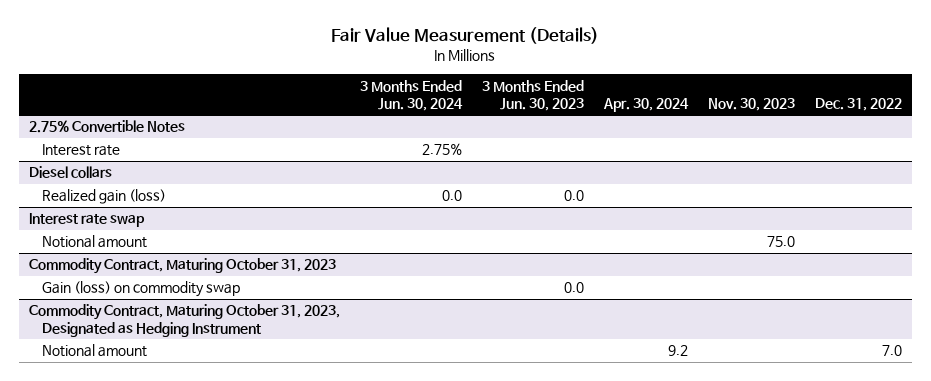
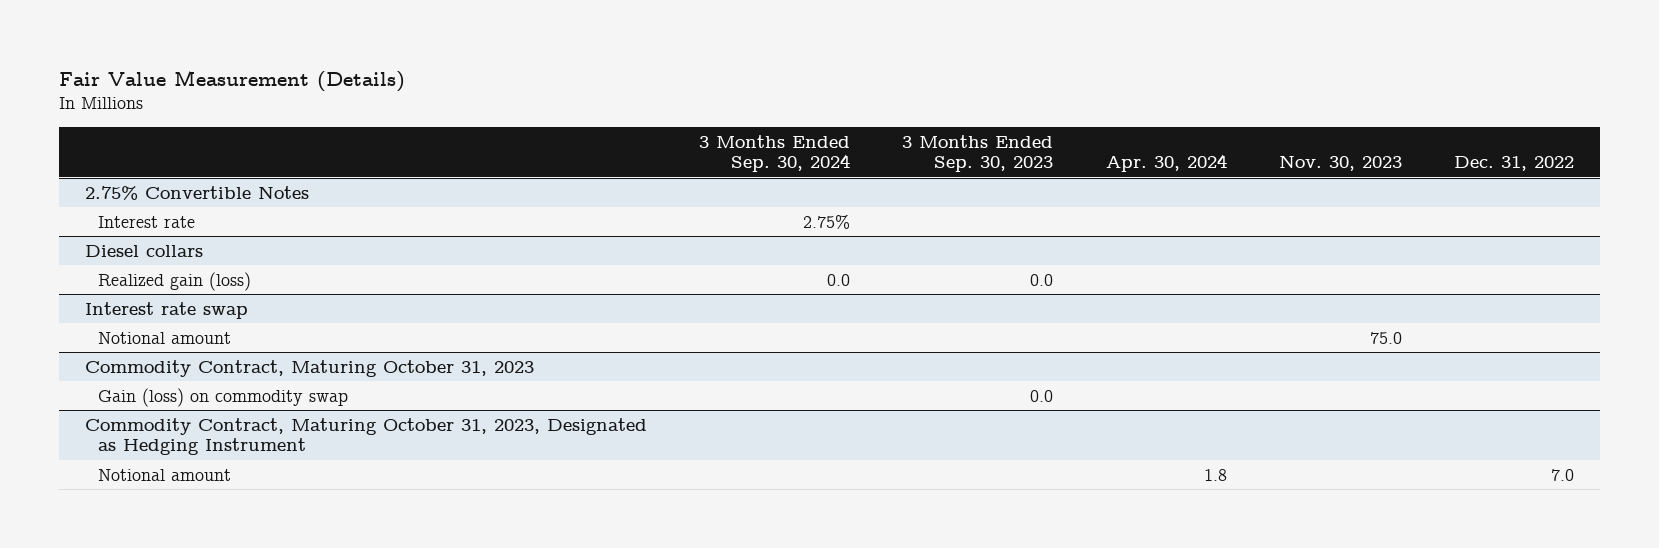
- | 3 Months Ended Jun. 30, 2024 | 3 Months Ended Jun. 30, 2023 | Apr. 30, 2024 | Nov. 30, 2023 | Dec. 31, 2022
+ | 3 Months Ended Sep. 30, 2024 | 3 Months Ended Sep. 30, 2023 | Apr. 30, 2024 | Nov. 30, 2023 | Dec. 31, 2022
@ Commodity Contract, Maturing October 31, 2023, Designated as Hedging Instrument
- Notional amount | | | 9.2 | | 7.0
+ Notional amount | | | 1.8 | | 7.0

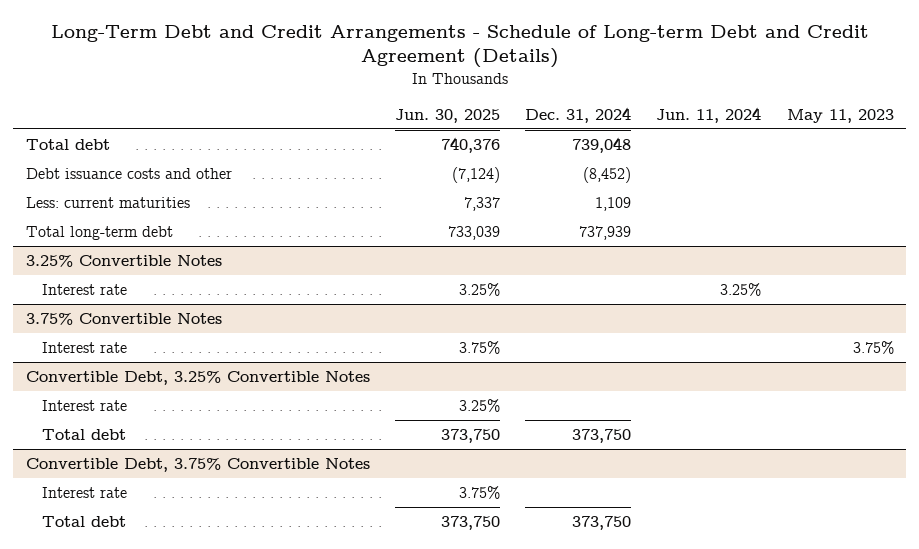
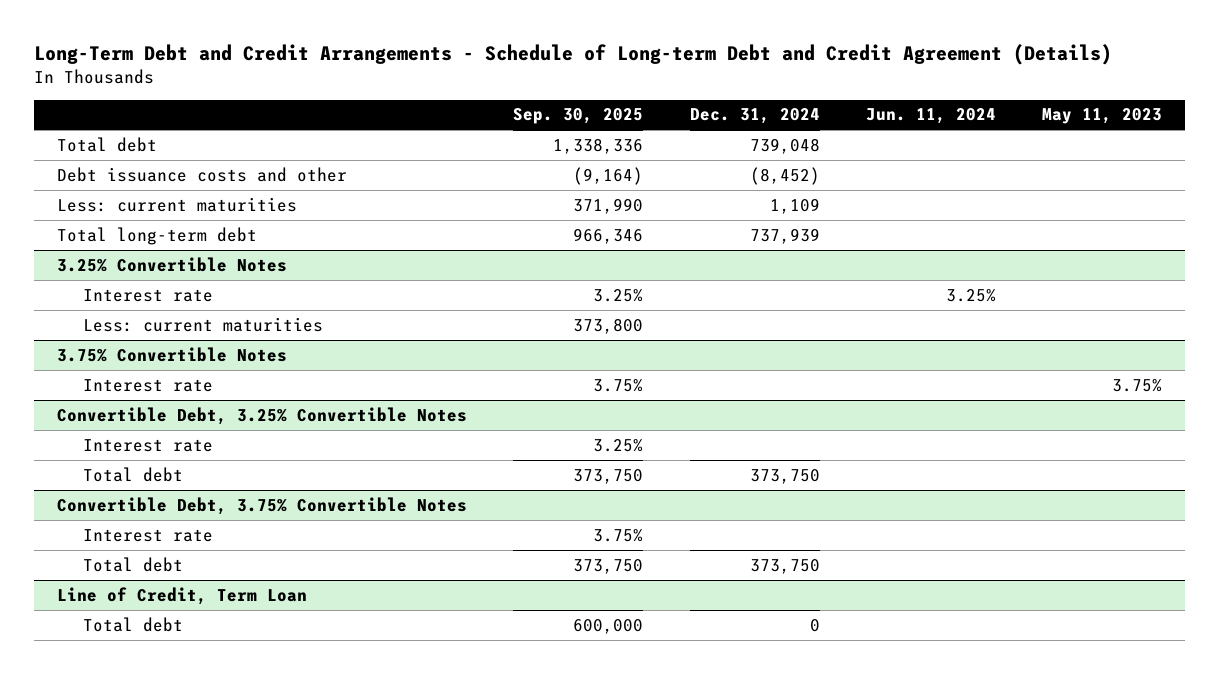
- | Jun. 30, 2025 | Dec. 31, 2024 | Jun. 11, 2024 | May 11, 2023
+ | Sep. 30, 2025 | Dec. 31, 2024 | Jun. 11, 2024 | May 11, 2023
@ 3.25% Convertible Notes
+ Less: current maturities | 373,800 | | |
+ Line of Credit, Term Loan
+ Total debt | 600,000 | 0 | |

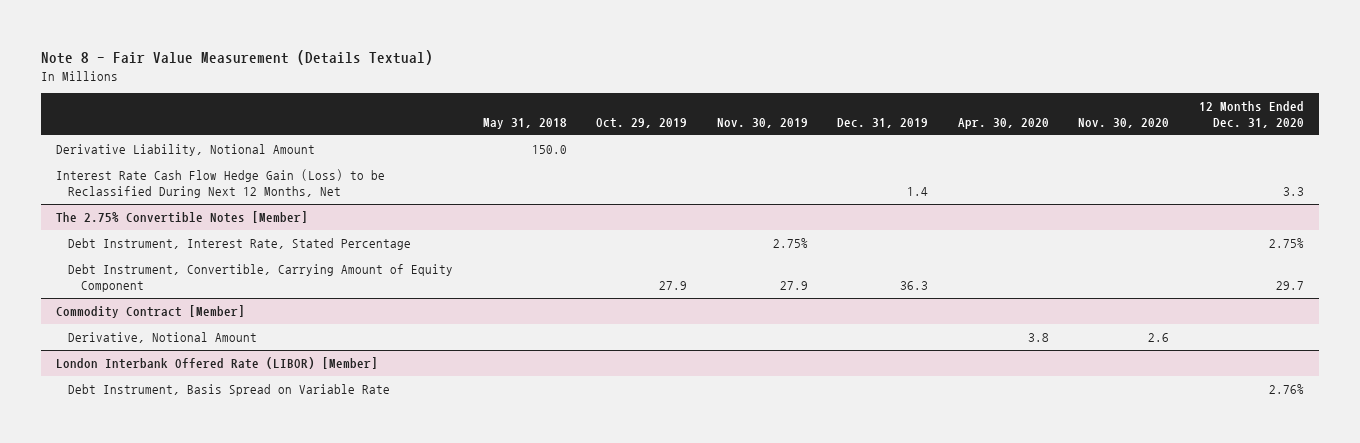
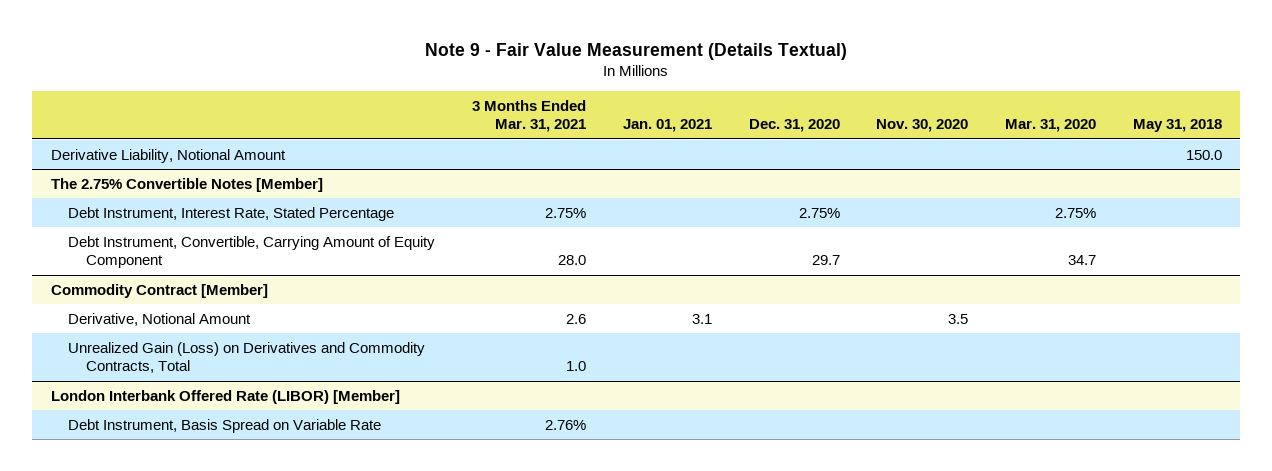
- Note 8 - Fair Value Measurement (Details Textual)
+ Note 9 - Fair Value Measurement (Details Textual)
- | May 31, 2018 | Oct. 29, 2019 | Nov. 30, 2019 | Dec. 31, 2019 | Apr. 30, 2020 | Nov. 30, 2020 | 12 Months Ended Dec. 31, 2020
+ | 3 Months Ended Mar. 31, 2021 | Jan. 01, 2021 | Dec. 31, 2020 | Nov. 30, 2020 | Mar. 31, 2020 | May 31, 2018
- Interest Rate Cash Flow Hedge Gain (Loss) to be Reclassified During Next 12 Months, Net | | | | 1.4 | | | 3.3
@ Commodity Contract [Member]
- Derivative, Notional Amount | | | | | 3.8 | 2.6 |
+ Derivative, Notional Amount | 2.6 | 3.1 | | 3.5 | |
+ Unrealized Gain (Loss) on Derivatives and Commodity Contracts, Total | 1.0 | | | | |

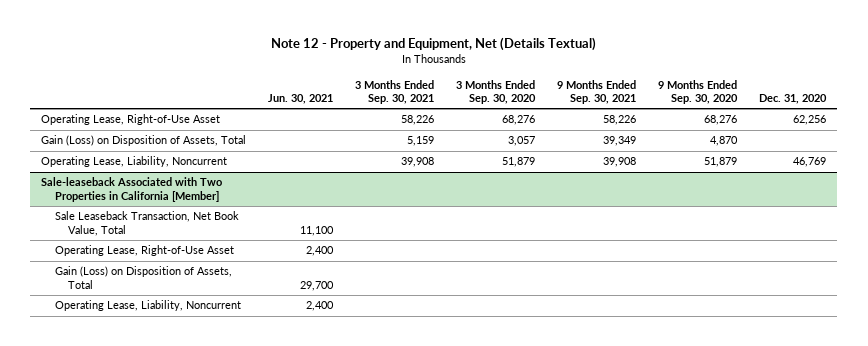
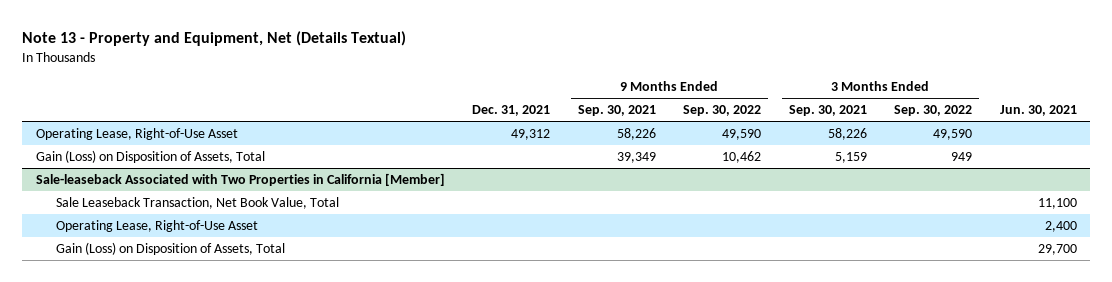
- Note 12 - Property and Equipment, Net (Details Textual)
+ Note 13 - Property and Equipment, Net (Details Textual)
- | Jun. 30, 2021 | 3 Months Ended Sep. 30, 2021 | 3 Months Ended Sep. 30, 2020 | 9 Months Ended Sep. 30, 2021 | 9 Months Ended Sep. 30, 2020 | Dec. 31, 2020
+ | Dec. 31, 2021 | 9 Months Ended Sep. 30, 2021 | 9 Months Ended Sep. 30, 2022 | 3 Months Ended Sep. 30, 2021 | 3 Months Ended Sep. 30, 2022 | Jun. 30, 2021
- Operating Lease, Liability, Noncurrent | | 39,908 | 51,879 | 39,908 | 51,879 | 46,769
@ Sale-leaseback Associated with Two Properties in California [Member]
- Operating Lease, Liability, Noncurrent | 2,400 | | | | |

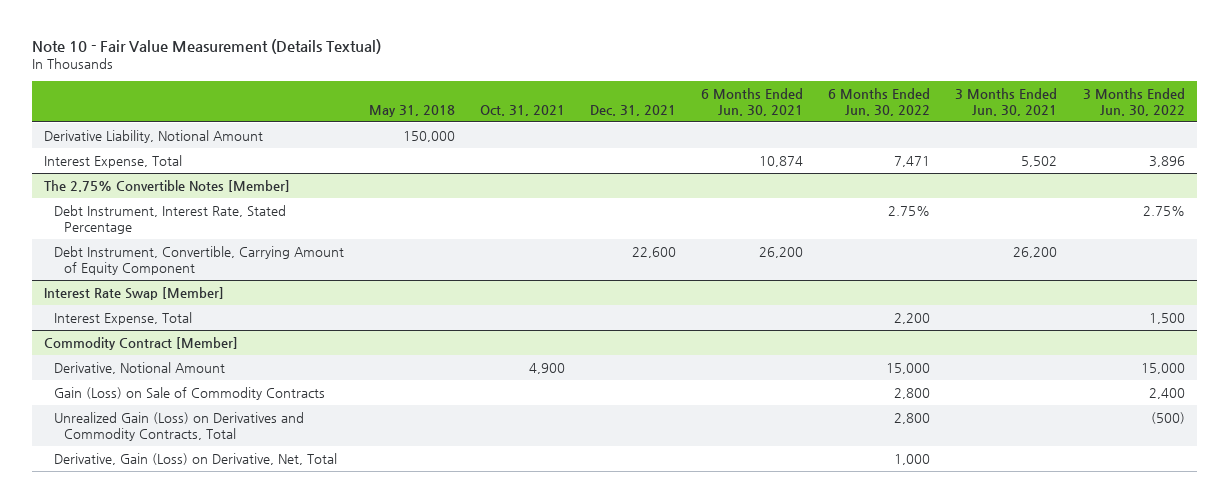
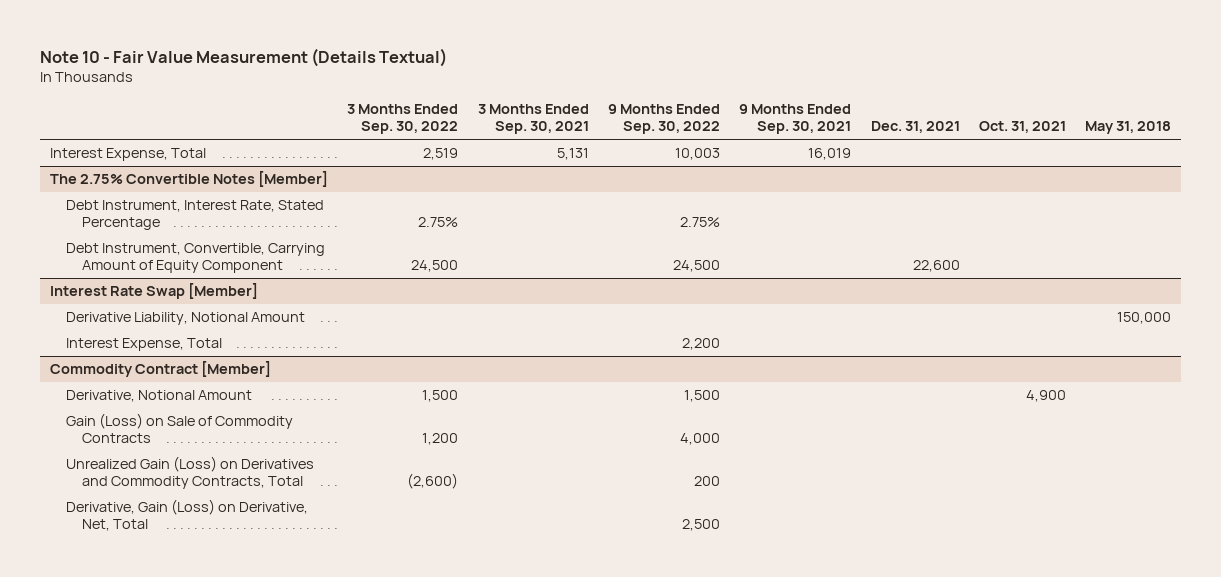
- | May 31, 2018 | Oct. 31, 2021 | Dec. 31, 2021 | 6 Months Ended Jun. 30, 2021 | 6 Months Ended Jun. 30, 2022 | 3 Months Ended Jun. 30, 2021 | 3 Months Ended Jun. 30, 2022
+ | 3 Months Ended Sep. 30, 2022 | 3 Months Ended Sep. 30, 2021 | 9 Months Ended Sep. 30, 2022 | 9 Months Ended Sep. 30, 2021 | Dec. 31, 2021 | Oct. 31, 2021 | May 31, 2018
- Derivative Liability, Notional Amount | 150,000 | | | | | |
@ Interest Rate Swap [Member]
+ Derivative Liability, Notional Amount | | | | | | | 150,000

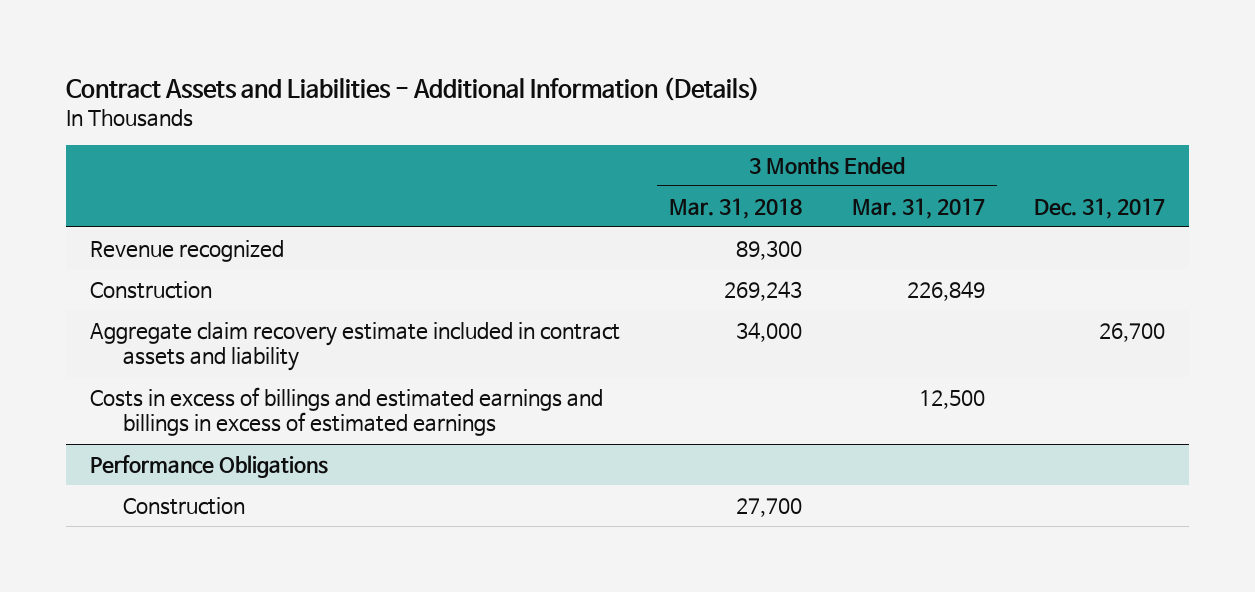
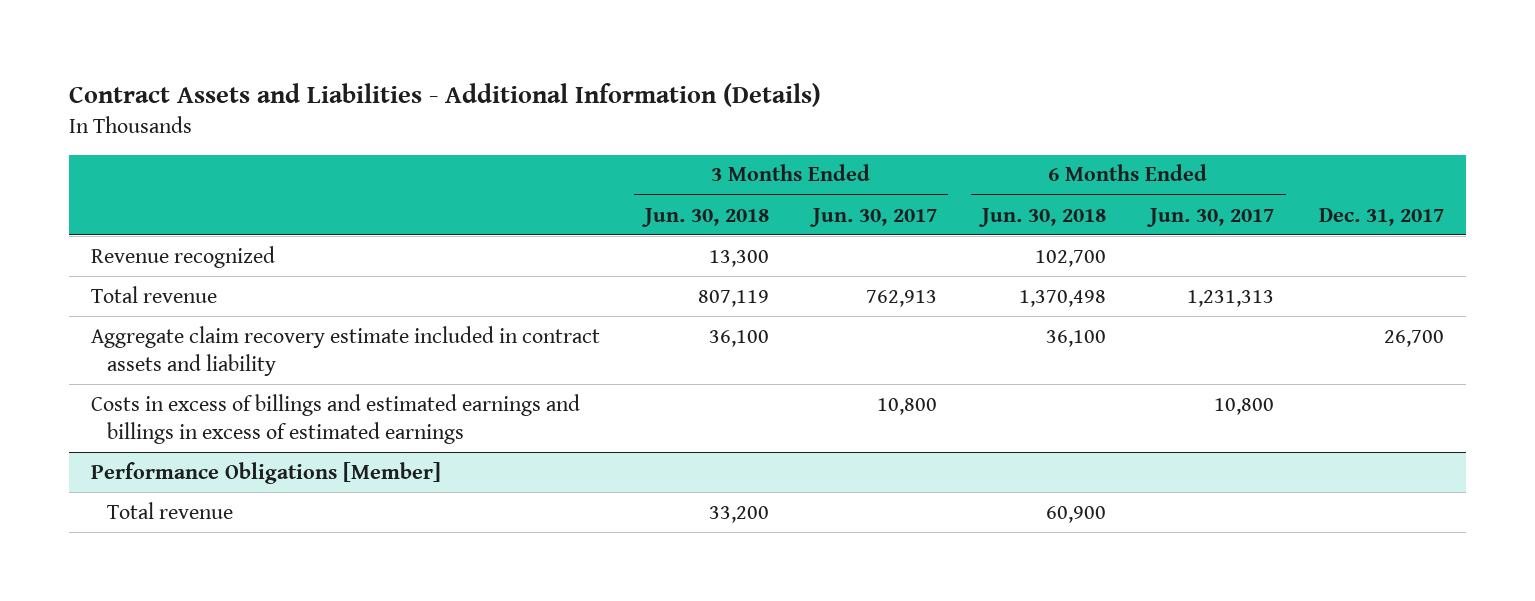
- | 3 Months Ended Mar. 31, 2018 | 3 Months Ended Mar. 31, 2017 | Dec. 31, 2017
+ | 3 Months Ended Jun. 30, 2018 | 3 Months Ended Jun. 30, 2017 | 6 Months Ended Jun. 30, 2018 | 6 Months Ended Jun. 30, 2017 | Dec. 31, 2017
- Construction | 269,243 | 226,849 |
+ Total revenue | 807,119 | 762,913 | 1,370,498 | 1,231,313 |
- Performance Obligations
- Construction | 27,700 | |
+ Performance Obligations [Member]
+ Total revenue | 33,200 | | 60,900 | |

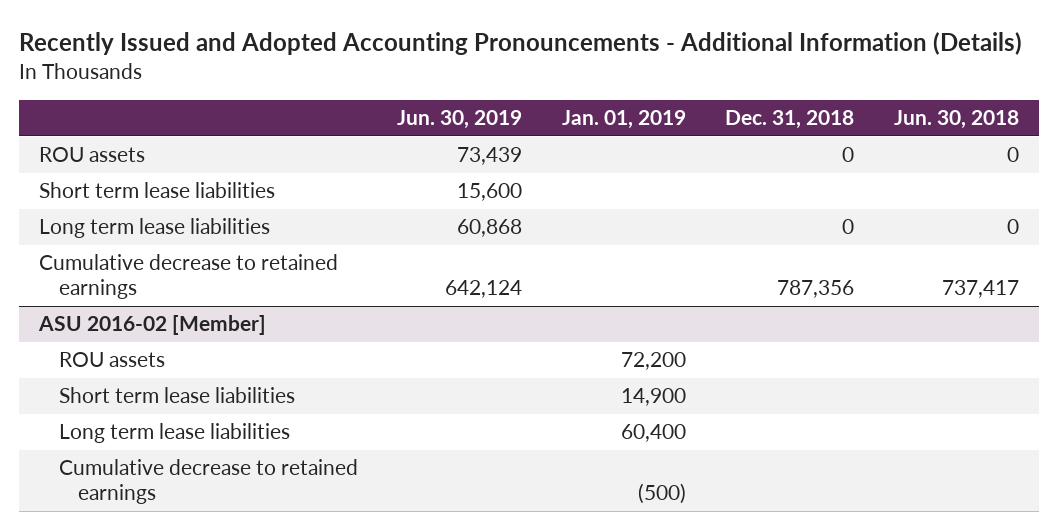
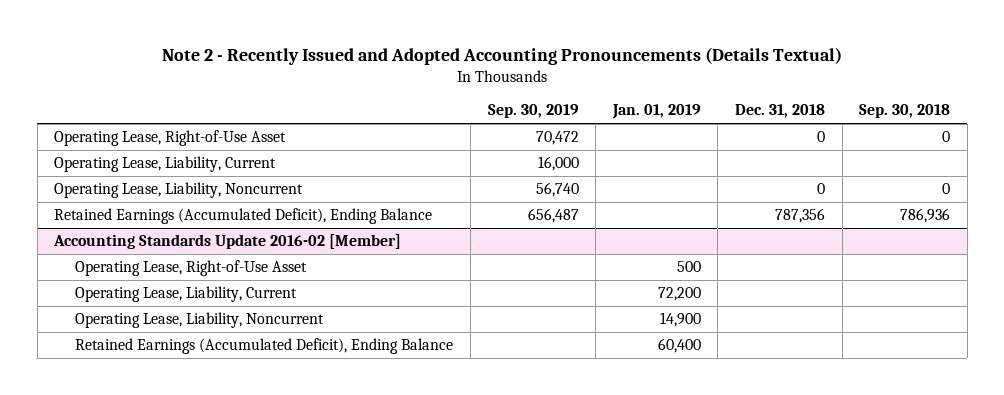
- Recently Issued and Adopted Accounting Pronouncements - Additional Information (Details)
+ Note 2 - Recently Issued and Adopted Accounting Pronouncements (Details Textual)
- | Jun. 30, 2019 | Jan. 01, 2019 | Dec. 31, 2018 | Jun. 30, 2018
+ | Sep. 30, 2019 | Jan. 01, 2019 | Dec. 31, 2018 | Sep. 30, 2018
- ROU assets | 73,439 | | 0 | 0
- Short term lease liabilities | 15,600 | | |
- Long term lease liabilities | 60,868 | | 0 | 0
- Cumulative decrease to retained earnings | 642,124 | | 787,356 | 737,417
- ASU 2016-02 [Member]
- ROU assets | | 72,200 | |
- Short term lease liabilities | | 14,900 | |
- Long term lease liabilities | | 60,400 | |
- Cumulative decrease to retained earnings | | (500) | |
+ Operating Lease, Right-of-Use Asset | 70,472 | | 0 | 0
+ Operating Lease, Liability, Current | 16,000 | | |
+ Operating Lease, Liability, Noncurrent | 56,740 | | 0 | 0
+ Retained Earnings (Accumulated Deficit), Ending Balance | 656,487 | | 787,356 | 786,936
+ Accounting Standards Update 2016-02 [Member]
+ Operating Lease, Right-of-Use Asset | | 500 | |
+ Operating Lease, Liability, Current | | 72,200 | |
+ Operating Lease, Liability, Noncurrent | | 14,900 | |
+ Retained Earnings (Accumulated Deficit), Ending Balance | | 60,400 | |

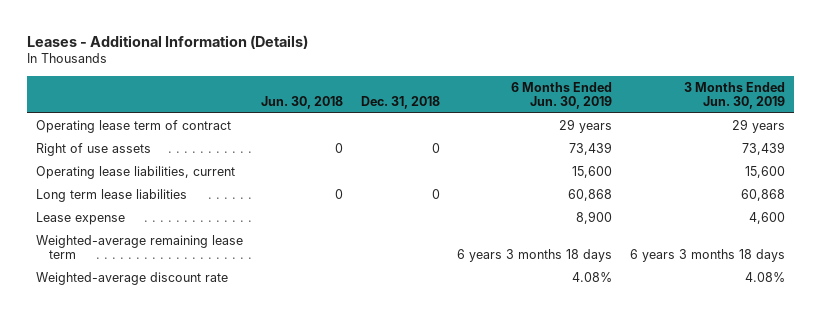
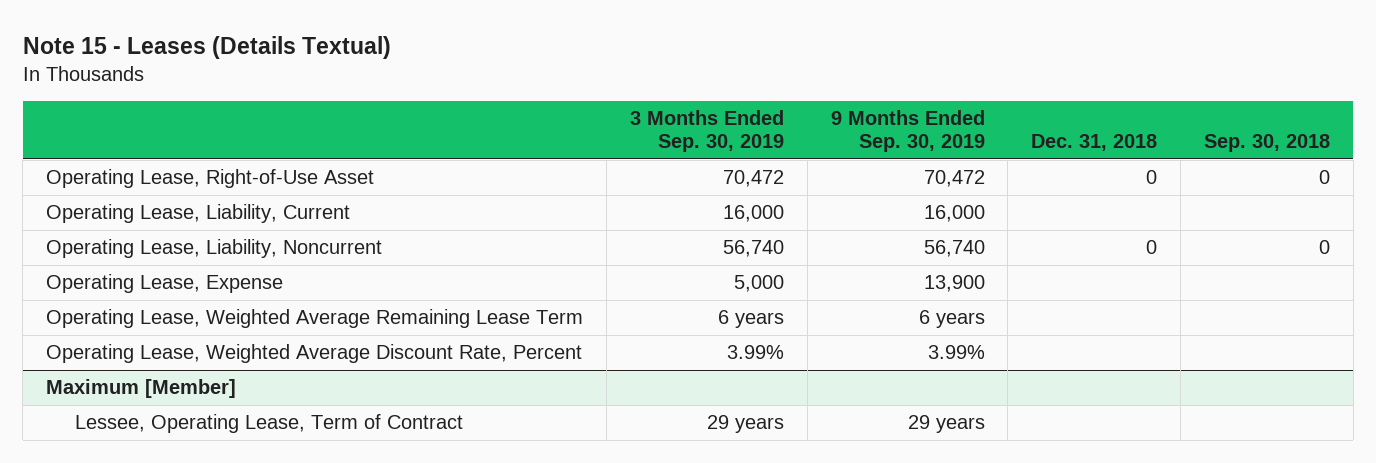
- Leases - Additional Information (Details)
+ Note 15 - Leases (Details Textual)
- | Jun. 30, 2018 | Dec. 31, 2018 | 6 Months Ended Jun. 30, 2019 | 3 Months Ended Jun. 30, 2019
+ | 3 Months Ended Sep. 30, 2019 | 9 Months Ended Sep. 30, 2019 | Dec. 31, 2018 | Sep. 30, 2018
- Operating lease term of contract | | | 29 years | 29 years
- Right of use assets | 0 | 0 | 73,439 | 73,439
- Operating lease liabilities, current | | | 15,600 | 15,600
- Long term lease liabilities | 0 | 0 | 60,868 | 60,868
- Lease expense | | | 8,900 | 4,600
- Weighted-average remaining lease term | | | 6 years 3 months 18 days | 6 years 3 months 18 days
- Weighted-average discount rate | | | 4.08% | 4.08%
+ Operating Lease, Right-of-Use Asset | 70,472 | 70,472 | 0 | 0
+ Operating Lease, Liability, Current | 16,000 | 16,000 | |
+ Operating Lease, Liability, Noncurrent | 56,740 | 56,740 | 0 | 0
+ Operating Lease, Expense | 5,000 | 13,900 | |
+ Operating Lease, Weighted Average Remaining Lease Term | 6 years | 6 years | |
+ Operating Lease, Weighted Average Discount Rate, Percent | 3.99% | 3.99% | |
+ Maximum [Member]
+ Lessee, Operating Lease, Term of Contract | 29 years | 29 years | |

